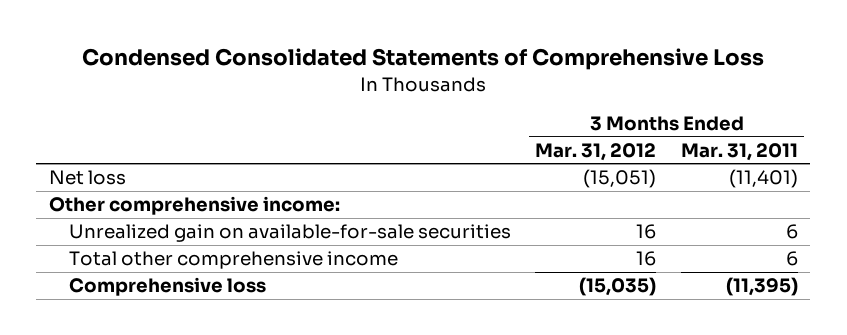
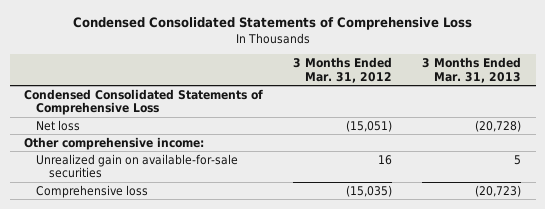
- | 3 Months Ended Mar. 31, 2012 | 3 Months Ended Mar. 31, 2011
+ | 3 Months Ended Mar. 31, 2012 | 3 Months Ended Mar. 31, 2013
+ Condensed Consolidated Statements of Comprehensive Loss
- Total other comprehensive income | 16 | 6

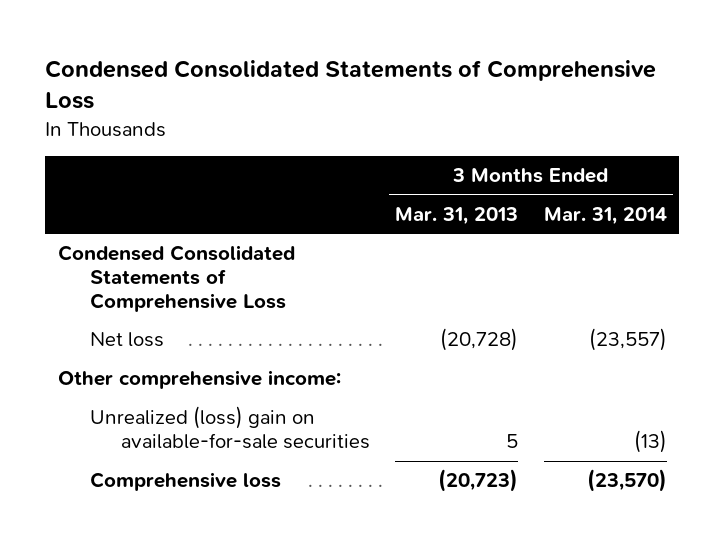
- | 3 Months Ended Mar. 31, 2012 | 3 Months Ended Mar. 31, 2013
+ | 3 Months Ended Mar. 31, 2013 | 3 Months Ended Mar. 31, 2014
- Unrealized gain on available-for-sale securities | 16 | 5
+ Unrealized (loss) gain on available-for-sale securities | 5 | (13)

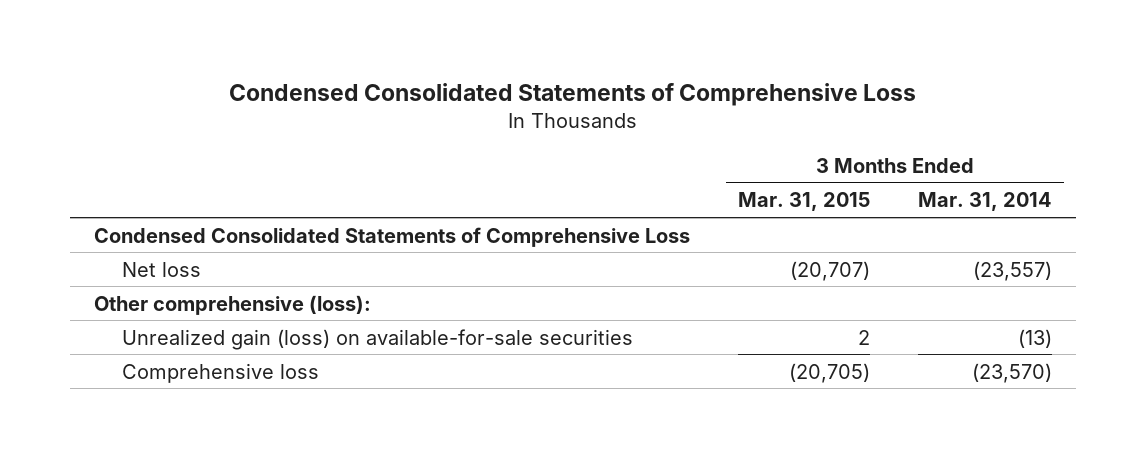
- | 3 Months Ended Mar. 31, 2013 | 3 Months Ended Mar. 31, 2014
+ | 3 Months Ended Mar. 31, 2015 | 3 Months Ended Mar. 31, 2014
- Other comprehensive income:
- Unrealized (loss) gain on available-for-sale securities | 5 | (13)
+ Other comprehensive (loss):
+ Unrealized gain (loss) on available-for-sale securities | 2 | (13)

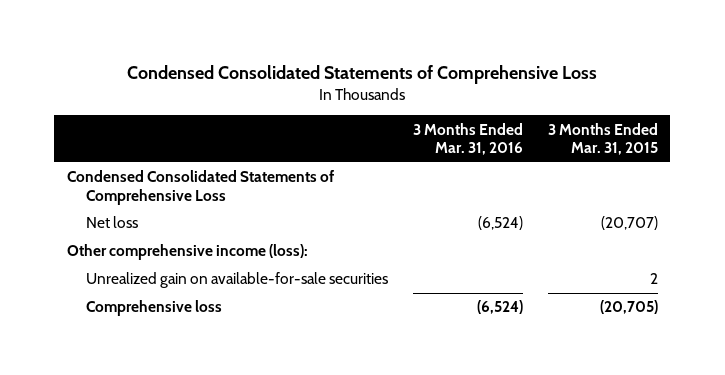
- | 3 Months Ended Mar. 31, 2015 | 3 Months Ended Mar. 31, 2014
+ | 3 Months Ended Mar. 31, 2016 | 3 Months Ended Mar. 31, 2015
- Other comprehensive (loss):
- Unrealized gain (loss) on available-for-sale securities | 2 | (13)
+ Other comprehensive income (loss):
+ Unrealized gain on available-for-sale securities | | 2

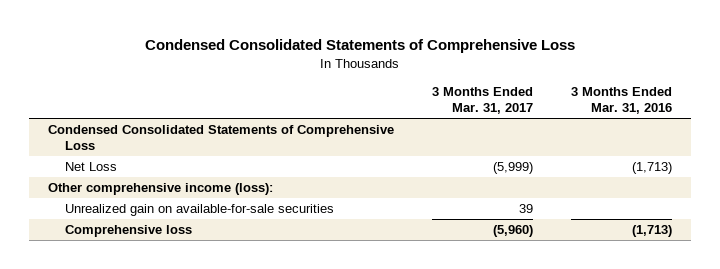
- | 3 Months Ended Mar. 31, 2016 | 3 Months Ended Mar. 31, 2015
+ | 3 Months Ended Mar. 31, 2017 | 3 Months Ended Mar. 31, 2016
- Net loss | (6,524) | (20,707)
+ Net Loss | (5,999) | (1,713)
- Comprehensive loss | (6,524) | (20,705)
+ Comprehensive loss | (5,960) | (1,713)

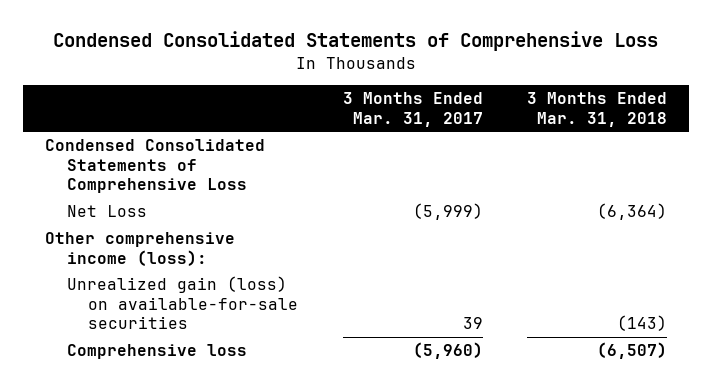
- | 3 Months Ended Mar. 31, 2017 | 3 Months Ended Mar. 31, 2016
+ | 3 Months Ended Mar. 31, 2017 | 3 Months Ended Mar. 31, 2018
- Unrealized gain on available-for-sale securities | 39 |
+ Unrealized gain (loss) on available-for-sale securities | 39 | (143)

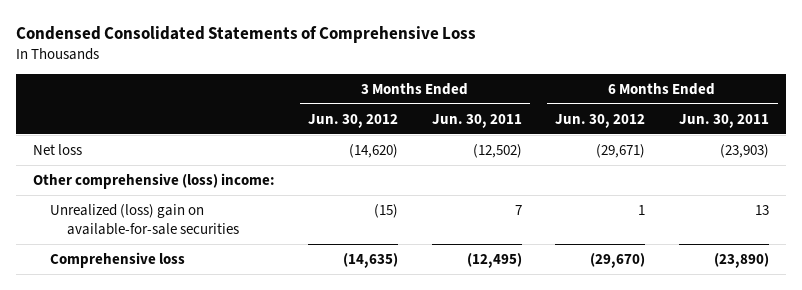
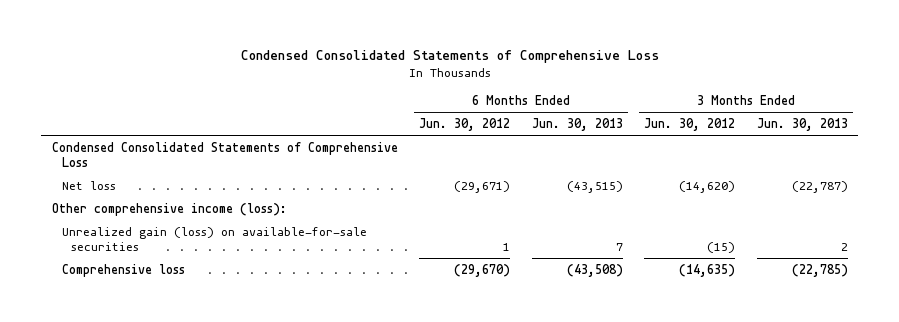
- | 3 Months Ended Jun. 30, 2012 | 3 Months Ended Jun. 30, 2011 | 6 Months Ended Jun. 30, 2012 | 6 Months Ended Jun. 30, 2011
+ | 6 Months Ended Jun. 30, 2012 | 6 Months Ended Jun. 30, 2013 | 3 Months Ended Jun. 30, 2012 | 3 Months Ended Jun. 30, 2013
+ Condensed Consolidated Statements of Comprehensive Loss
- Other comprehensive (loss) income:
- Unrealized (loss) gain on available-for-sale securities | (15) | 7 | 1 | 13
+ Other comprehensive income (loss):
+ Unrealized gain (loss) on available-for-sale securities | 1 | 7 | (15) | 2

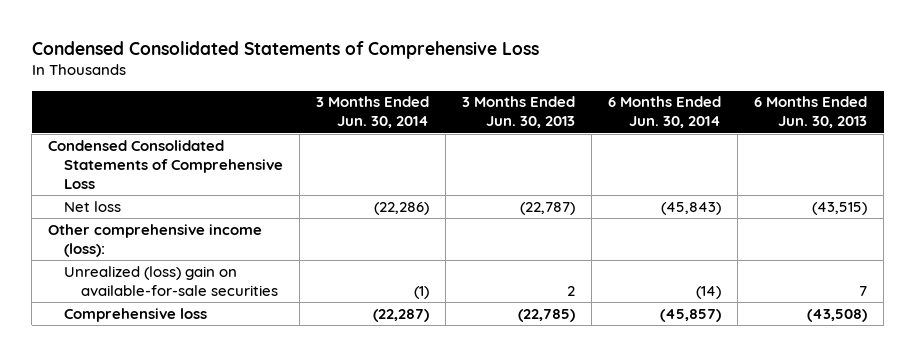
- | 6 Months Ended Jun. 30, 2012 | 6 Months Ended Jun. 30, 2013 | 3 Months Ended Jun. 30, 2012 | 3 Months Ended Jun. 30, 2013
+ | 3 Months Ended Jun. 30, 2014 | 3 Months Ended Jun. 30, 2013 | 6 Months Ended Jun. 30, 2014 | 6 Months Ended Jun. 30, 2013
- Unrealized gain (loss) on available-for-sale securities | 1 | 7 | (15) | 2
+ Unrealized (loss) gain on available-for-sale securities | (1) | 2 | (14) | 7

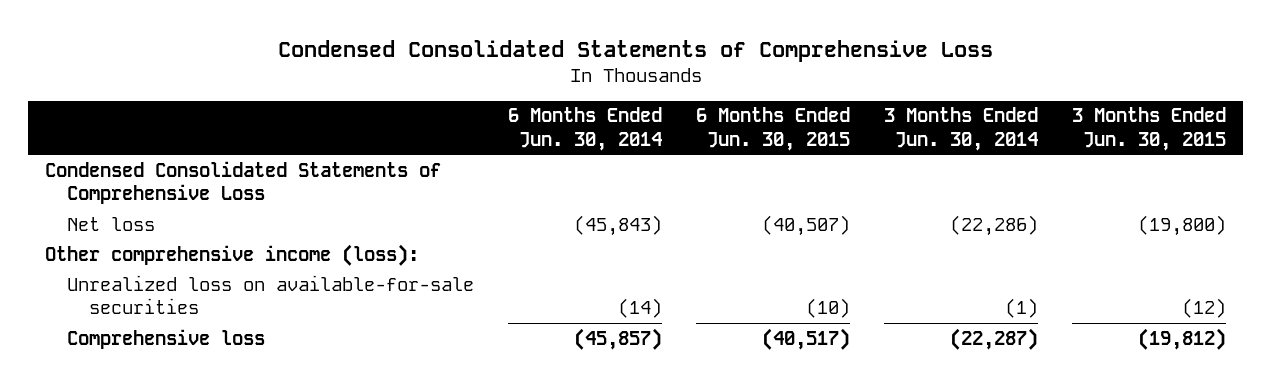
- | 3 Months Ended Jun. 30, 2014 | 3 Months Ended Jun. 30, 2013 | 6 Months Ended Jun. 30, 2014 | 6 Months Ended Jun. 30, 2013
+ | 6 Months Ended Jun. 30, 2014 | 6 Months Ended Jun. 30, 2015 | 3 Months Ended Jun. 30, 2014 | 3 Months Ended Jun. 30, 2015
- Unrealized (loss) gain on available-for-sale securities | (1) | 2 | (14) | 7
+ Unrealized loss on available-for-sale securities | (14) | (10) | (1) | (12)

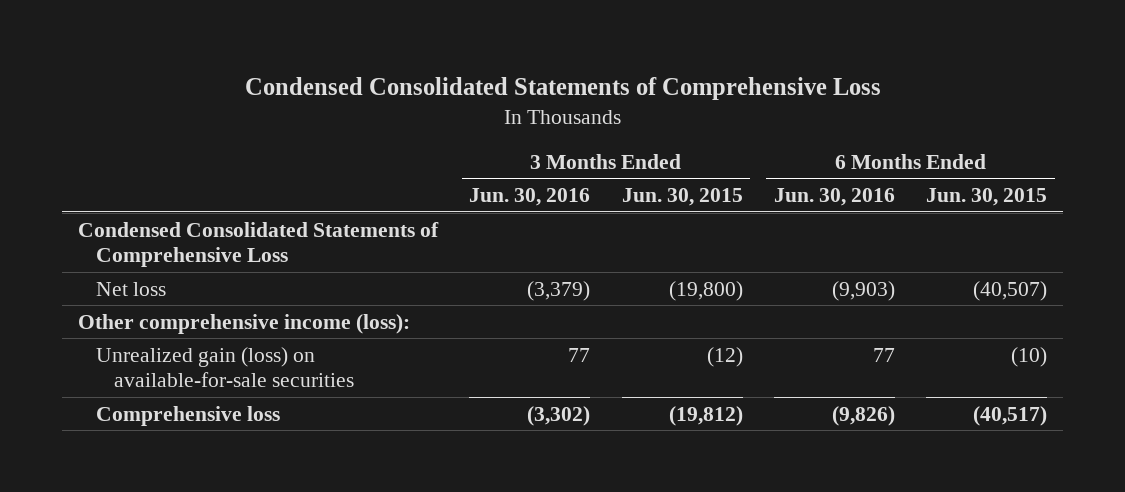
- | 6 Months Ended Jun. 30, 2014 | 6 Months Ended Jun. 30, 2015 | 3 Months Ended Jun. 30, 2014 | 3 Months Ended Jun. 30, 2015
+ | 3 Months Ended Jun. 30, 2016 | 3 Months Ended Jun. 30, 2015 | 6 Months Ended Jun. 30, 2016 | 6 Months Ended Jun. 30, 2015
- Unrealized loss on available-for-sale securities | (14) | (10) | (1) | (12)
+ Unrealized gain (loss) on available-for-sale securities | 77 | (12) | 77 | (10)

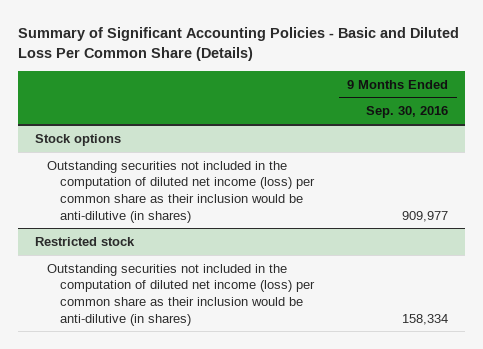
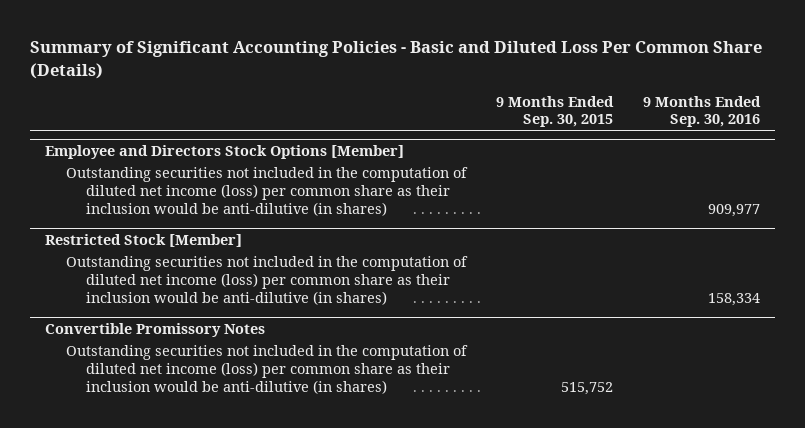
- | 9 Months Ended Sep. 30, 2016
+ | 9 Months Ended Sep. 30, 2015 | 9 Months Ended Sep. 30, 2016
- Stock options
+ Employee and Directors Stock Options [Member]
- Restricted stock
+ Restricted Stock [Member]
+ Convertible Promissory Notes
+ Outstanding securities not included in the computation of diluted net income (loss) per common share as their inclusion would be anti-dilutive (in shares) | 515,752 |

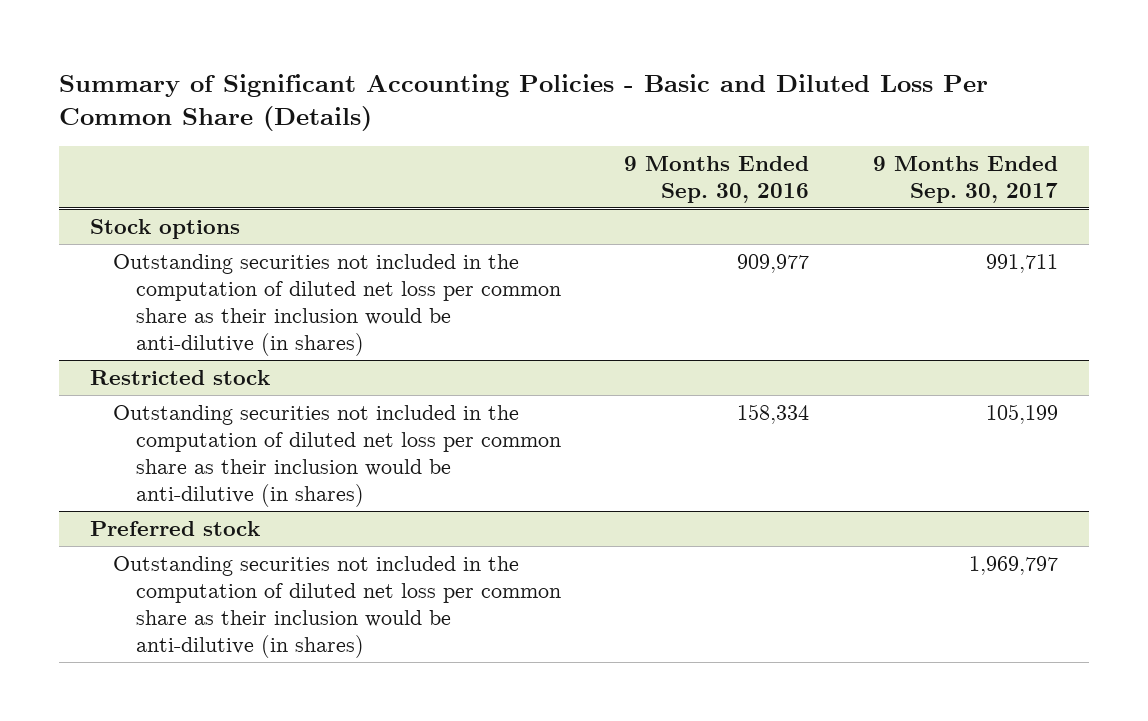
- | 9 Months Ended Sep. 30, 2015 | 9 Months Ended Sep. 30, 2016
+ | 9 Months Ended Sep. 30, 2016 | 9 Months Ended Sep. 30, 2017
- Employee and Directors Stock Options [Member]
- Outstanding securities not included in the computation of diluted net income (loss) per common share as their inclusion would be anti-dilutive (in shares) | | 909,977
- Restricted Stock [Member]
- Outstanding securities not included in the computation of diluted net income (loss) per common share as their inclusion would be anti-dilutive (in shares) | | 158,334
- Convertible Promissory Notes
- Outstanding securities not included in the computation of diluted net income (loss) per common share as their inclusion would be anti-dilutive (in shares) | 515,752 |
+ Stock options
+ Outstanding securities not included in the computation of diluted net loss per common share as their inclusion would be anti-dilutive (in shares) | 909,977 | 991,711
+ Restricted stock
+ Outstanding securities not included in the computation of diluted net loss per common share as their inclusion would be anti-dilutive (in shares) | 158,334 | 105,199
+ Preferred stock
+ Outstanding securities not included in the computation of diluted net loss per common share as their inclusion would be anti-dilutive (in shares) | | 1,969,797

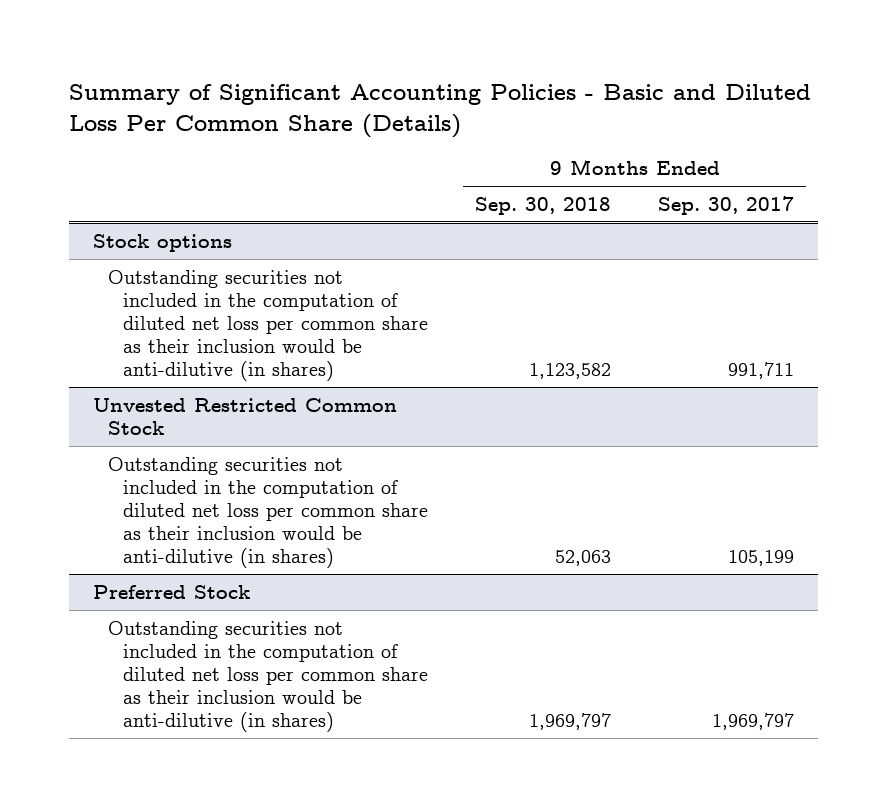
- | 9 Months Ended Sep. 30, 2016 | 9 Months Ended Sep. 30, 2017
+ | 9 Months Ended Sep. 30, 2018 | 9 Months Ended Sep. 30, 2017
- Restricted stock
+ Unvested Restricted Common Stock
- Preferred stock
+ Preferred Stock

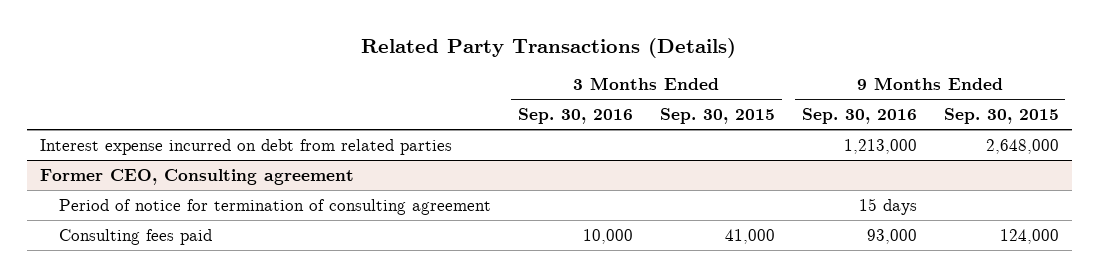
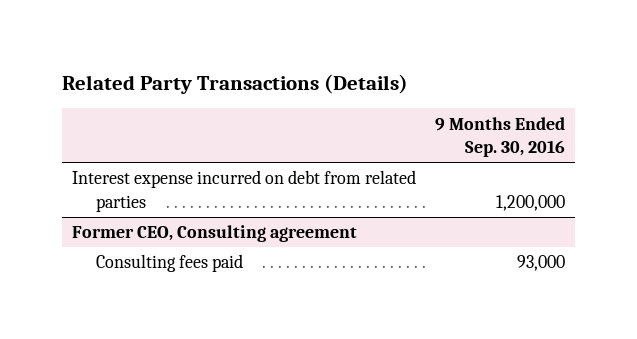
- | 3 Months Ended Sep. 30, 2016 | 3 Months Ended Sep. 30, 2015 | 9 Months Ended Sep. 30, 2016 | 9 Months Ended Sep. 30, 2015
+ | 9 Months Ended Sep. 30, 2016
- Interest expense incurred on debt from related parties | | | 1,213,000 | 2,648,000
+ Interest expense incurred on debt from related parties | 1,200,000
@ Former CEO, Consulting agreement
- Period of notice for termination of consulting agreement | | | 15 days |

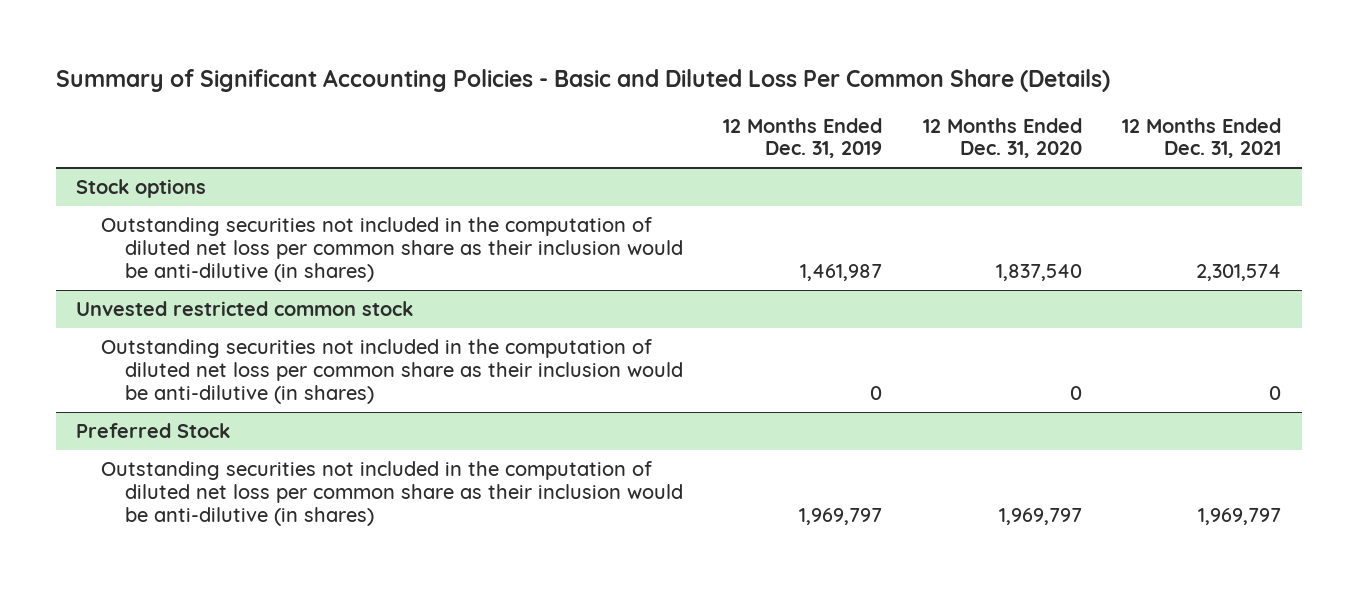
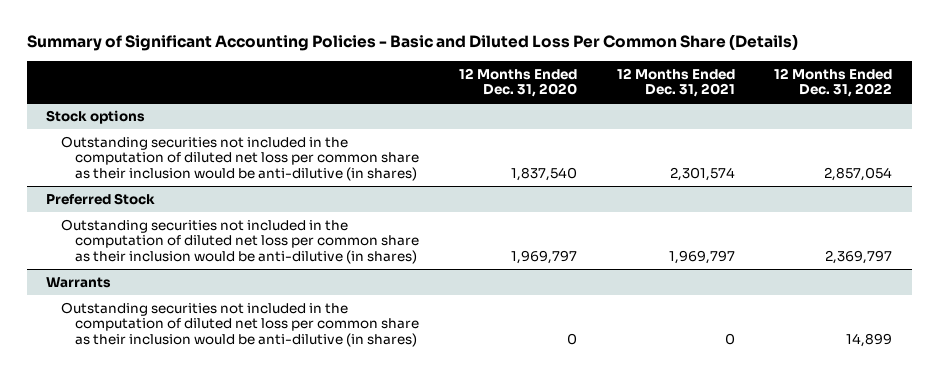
- | 12 Months Ended Dec. 31, 2019 | 12 Months Ended Dec. 31, 2020 | 12 Months Ended Dec. 31, 2021
+ | 12 Months Ended Dec. 31, 2020 | 12 Months Ended Dec. 31, 2021 | 12 Months Ended Dec. 31, 2022
- Unvested restricted common stock
- Outstanding securities not included in the computation of diluted net loss per common share as their inclusion would be anti-dilutive (in shares) | 0 | 0 | 0
+ Warrants
+ Outstanding securities not included in the computation of diluted net loss per common share as their inclusion would be anti-dilutive (in shares) | 0 | 0 | 14,899

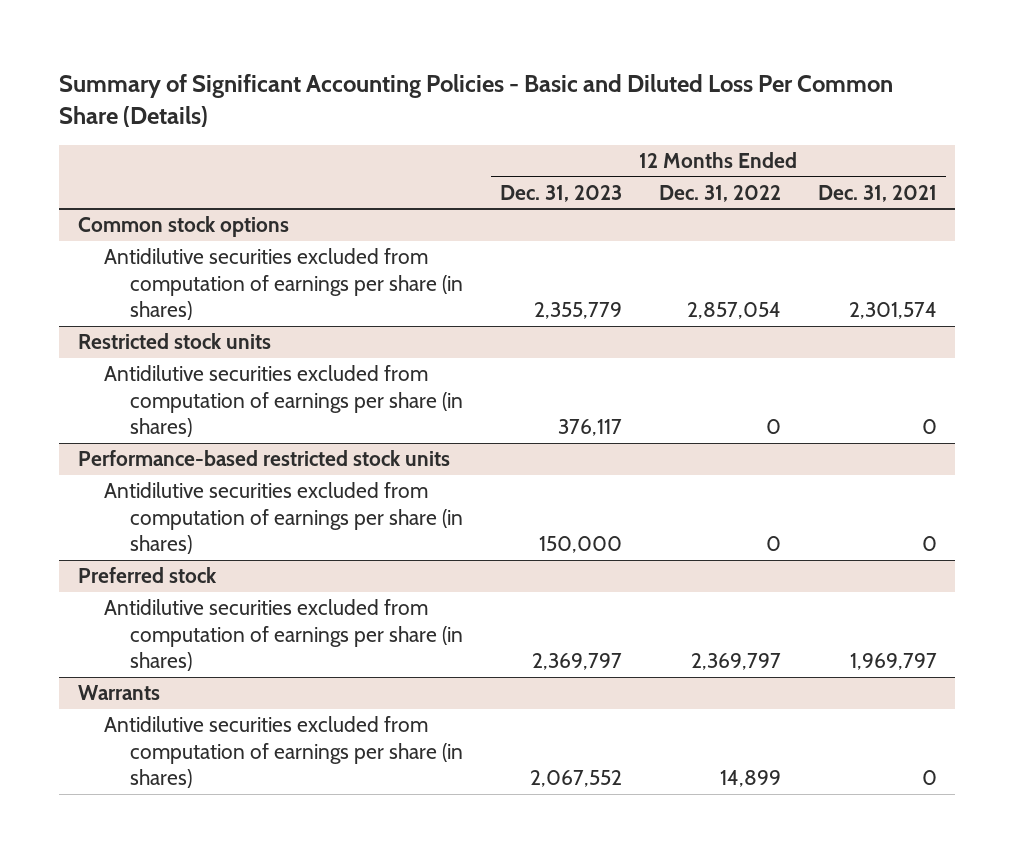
- | 12 Months Ended Dec. 31, 2020 | 12 Months Ended Dec. 31, 2021 | 12 Months Ended Dec. 31, 2022
+ | 12 Months Ended Dec. 31, 2023 | 12 Months Ended Dec. 31, 2022 | 12 Months Ended Dec. 31, 2021
- Stock options
- Outstanding securities not included in the computation of diluted net loss per common share as their inclusion would be anti-dilutive (in shares) | 1,837,540 | 2,301,574 | 2,857,054
- Preferred Stock
- Outstanding securities not included in the computation of diluted net loss per common share as their inclusion would be anti-dilutive (in shares) | 1,969,797 | 1,969,797 | 2,369,797
+ Common stock options
+ Antidilutive securities excluded from computation of earnings per share (in shares) | 2,355,779 | 2,857,054 | 2,301,574
+ Restricted stock units
+ Antidilutive securities excluded from computation of earnings per share (in shares) | 376,117 | 0 | 0
+ Performance-based restricted stock units
+ Antidilutive securities excluded from computation of earnings per share (in shares) | 150,000 | 0 | 0
+ Preferred stock
+ Antidilutive securities excluded from computation of earnings per share (in shares) | 2,369,797 | 2,369,797 | 1,969,797
@ Warrants
- Outstanding securities not included in the computation of diluted net loss per common share as their inclusion would be anti-dilutive (in shares) | 0 | 0 | 14,899
+ Antidilutive securities excluded from computation of earnings per share (in shares) | 2,067,552 | 14,899 | 0

